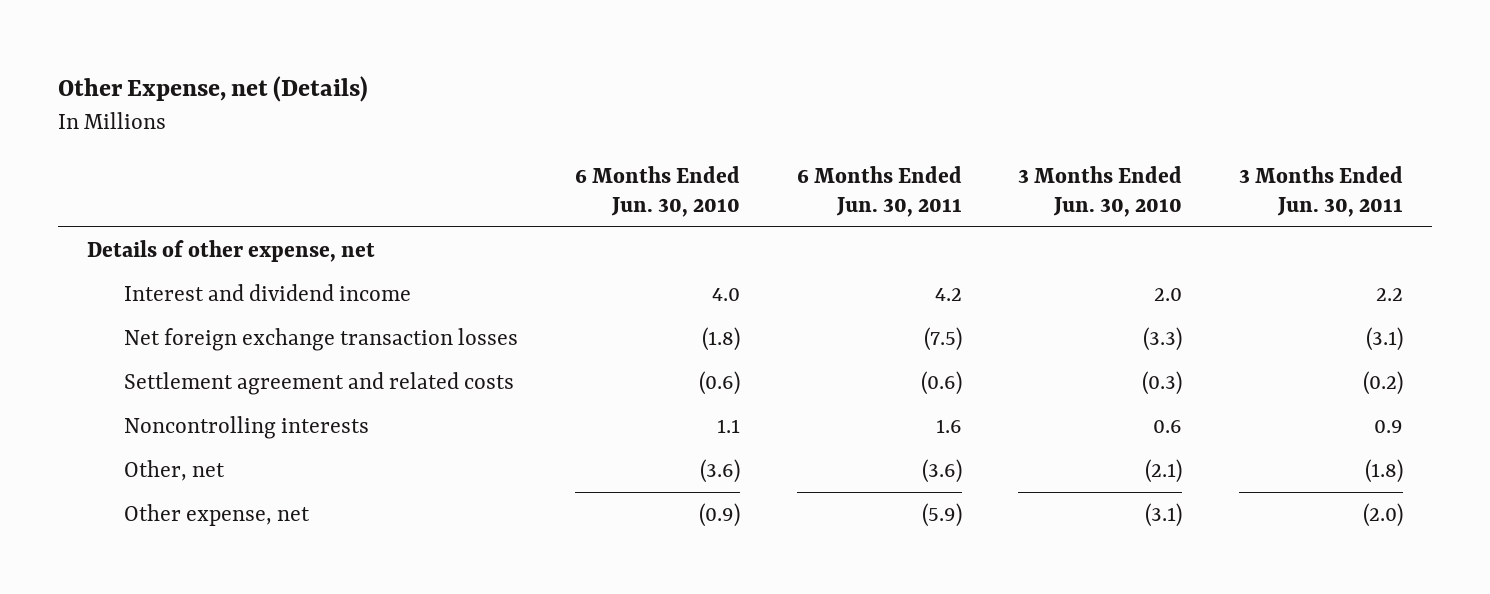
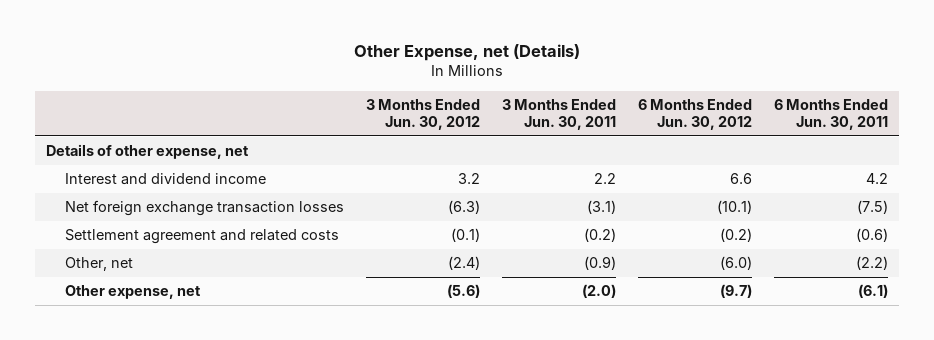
- | 6 Months Ended Jun. 30, 2010 | 6 Months Ended Jun. 30, 2011 | 3 Months Ended Jun. 30, 2010 | 3 Months Ended Jun. 30, 2011
+ | 3 Months Ended Jun. 30, 2012 | 3 Months Ended Jun. 30, 2011 | 6 Months Ended Jun. 30, 2012 | 6 Months Ended Jun. 30, 2011
- Noncontrolling interests | 1.1 | 1.6 | 0.6 | 0.9
- Other, net | (3.6) | (3.6) | (2.1) | (1.8)
- Other expense, net | (0.9) | (5.9) | (3.1) | (2.0)
+ Other, net | (2.4) | (0.9) | (6.0) | (2.2)
+ Other expense, net | (5.6) | (2.0) | (9.7) | (6.1)

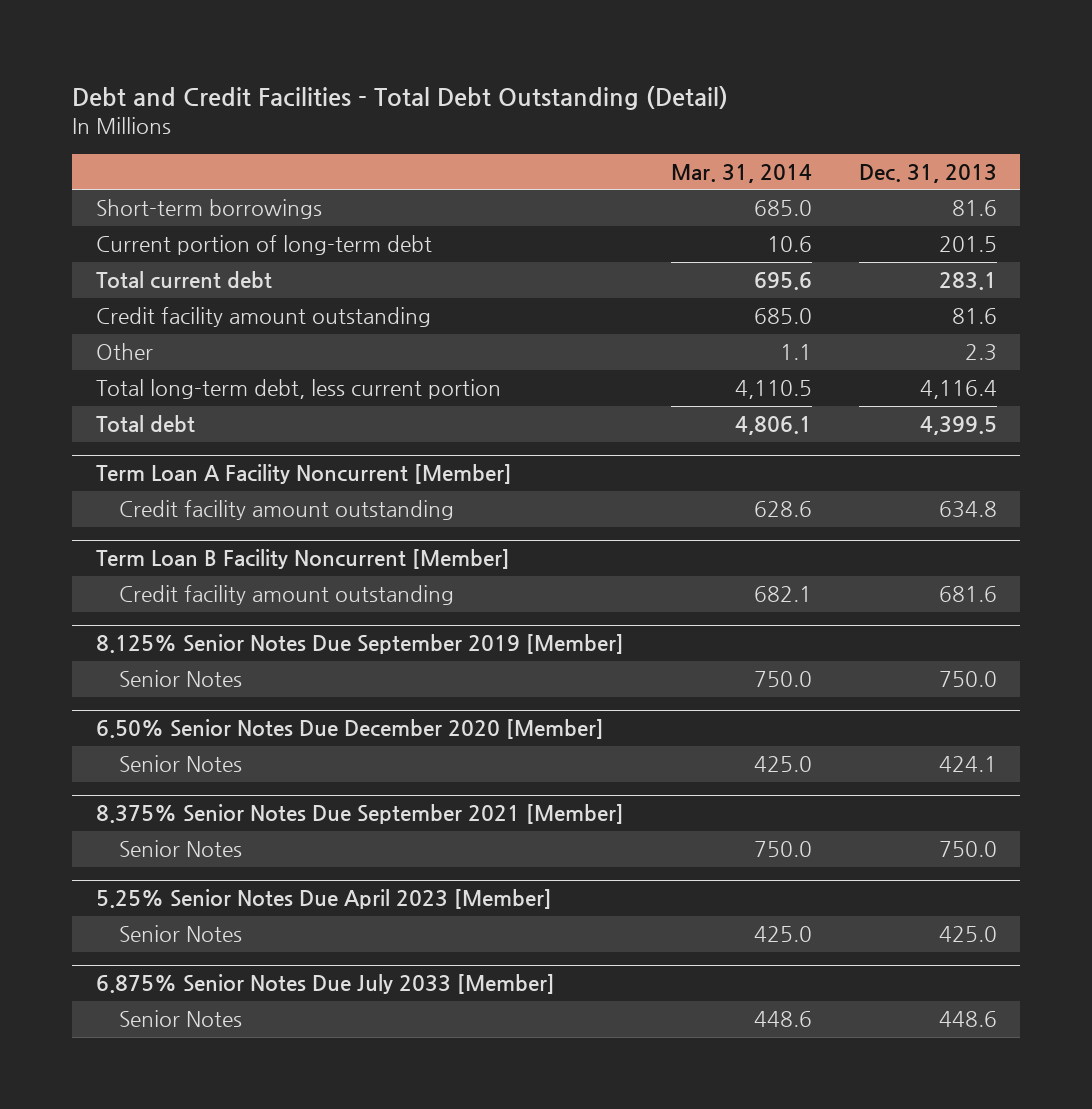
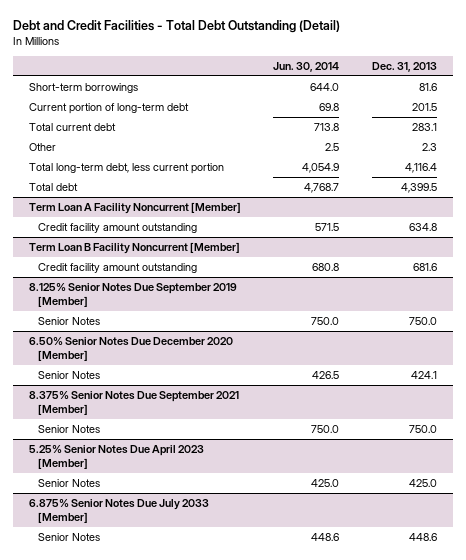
- | Mar. 31, 2014 | Dec. 31, 2013
+ | Jun. 30, 2014 | Dec. 31, 2013
- Credit facility amount outstanding | 685.0 | 81.6

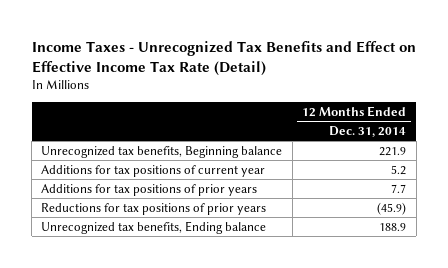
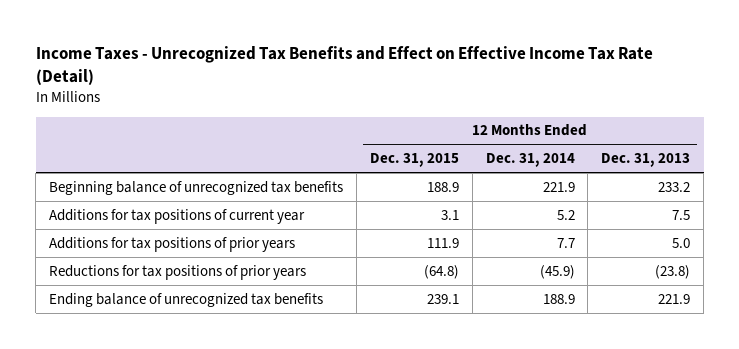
- | 12 Months Ended Dec. 31, 2014
+ | 12 Months Ended Dec. 31, 2015 | 12 Months Ended Dec. 31, 2014 | 12 Months Ended Dec. 31, 2013
- Unrecognized tax benefits, Beginning balance | 221.9
+ Beginning balance of unrecognized tax benefits | 188.9 | 221.9 | 233.2
- Unrecognized tax benefits, Ending balance | 188.9
+ Ending balance of unrecognized tax benefits | 239.1 | 188.9 | 221.9

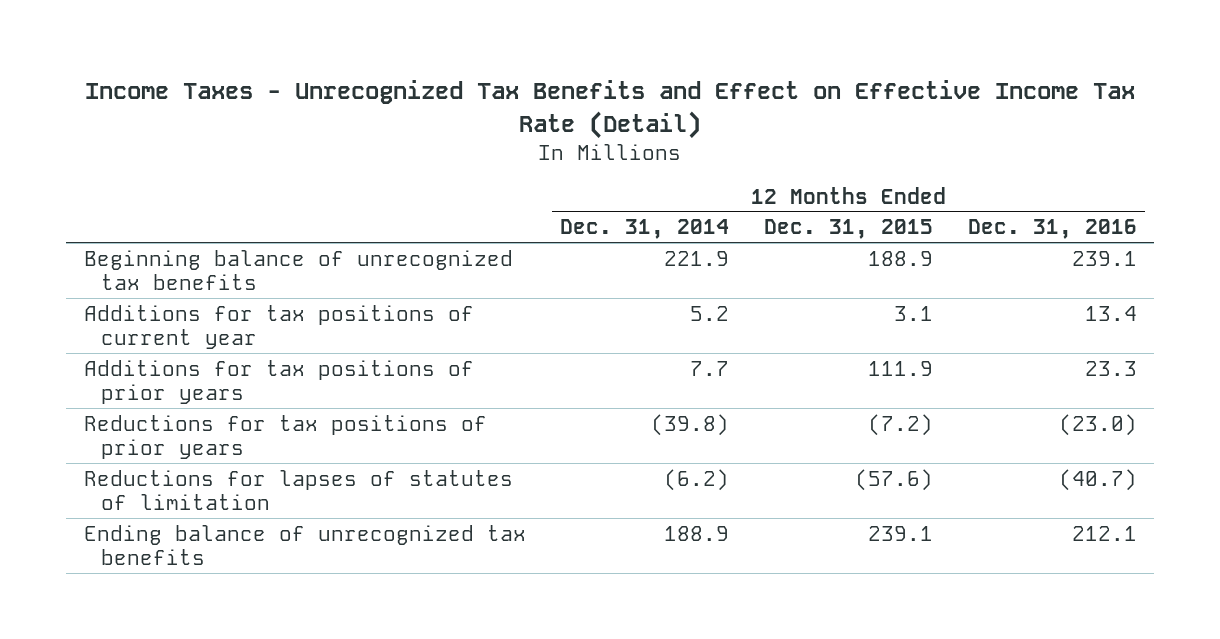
- | 12 Months Ended Dec. 31, 2015 | 12 Months Ended Dec. 31, 2014 | 12 Months Ended Dec. 31, 2013
+ | 12 Months Ended Dec. 31, 2014 | 12 Months Ended Dec. 31, 2015 | 12 Months Ended Dec. 31, 2016
- Reductions for tax positions of prior years | (64.8) | (45.9) | (23.8)
+ Reductions for tax positions of prior years | (39.8) | (7.2) | (23.0)
+ Reductions for lapses of statutes of limitation | (6.2) | (57.6) | (40.7)

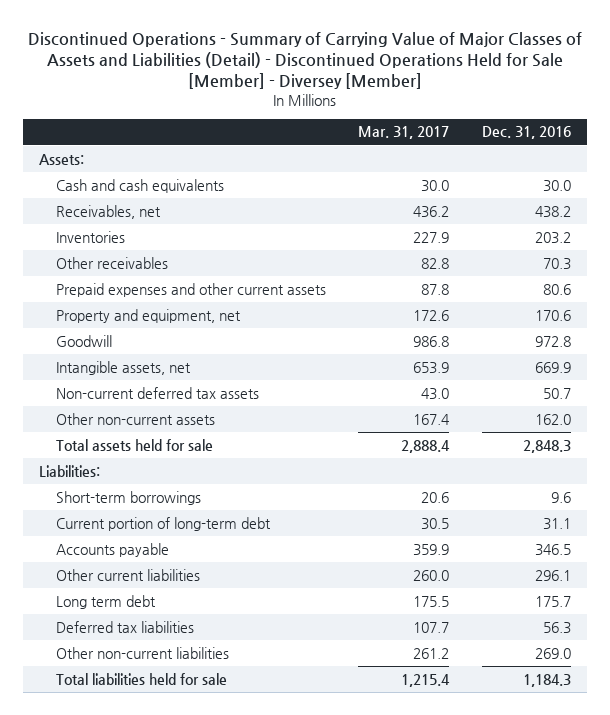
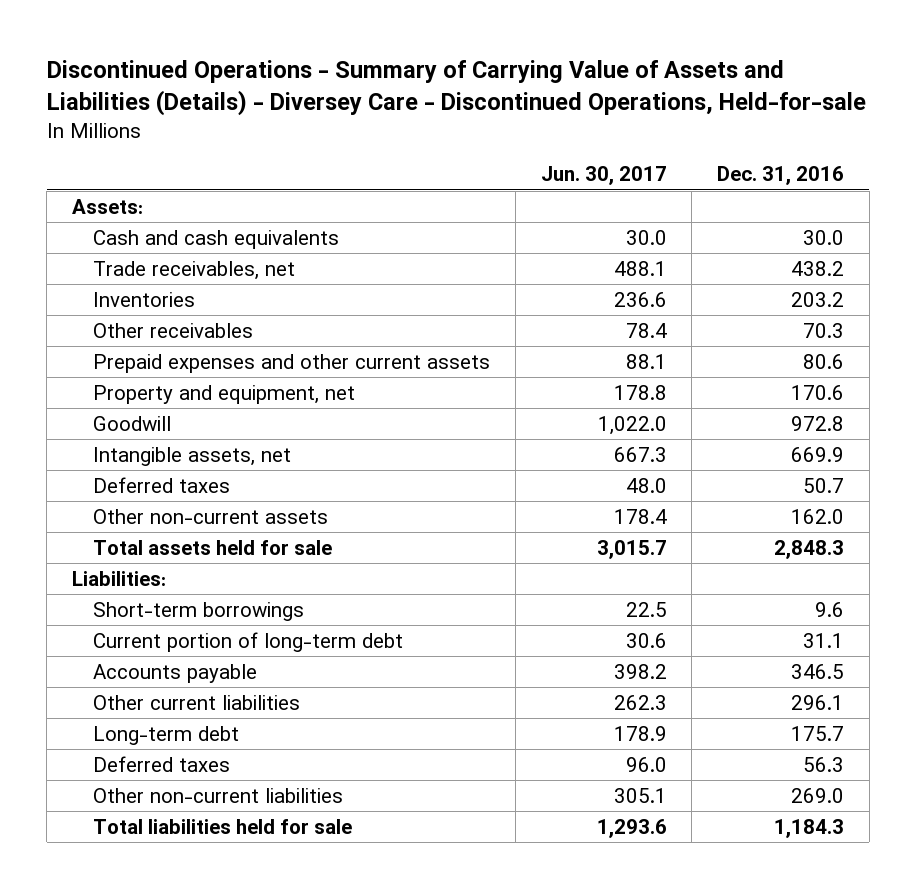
- Discontinued Operations - Summary of Carrying Value of Major Classes of Assets and Liabilities (Detail) - Discontinued Operations Held for Sale [Member] - Diversey [Member]
+ Discontinued Operations - Summary of Carrying Value of Assets and Liabilities (Details) - Diversey Care - Discontinued Operations, Held-for-sale
- | Mar. 31, 2017 | Dec. 31, 2016
+ | Jun. 30, 2017 | Dec. 31, 2016
- Receivables, net | 436.2 | 438.2
+ Trade receivables, net | 488.1 | 438.2
- Non-current deferred tax assets | 43.0 | 50.7
+ Deferred taxes | 48.0 | 50.7
- Long term debt | 175.5 | 175.7
- Deferred tax liabilities | 107.7 | 56.3
+ Long-term debt | 178.9 | 175.7
+ Deferred taxes | 96.0 | 56.3

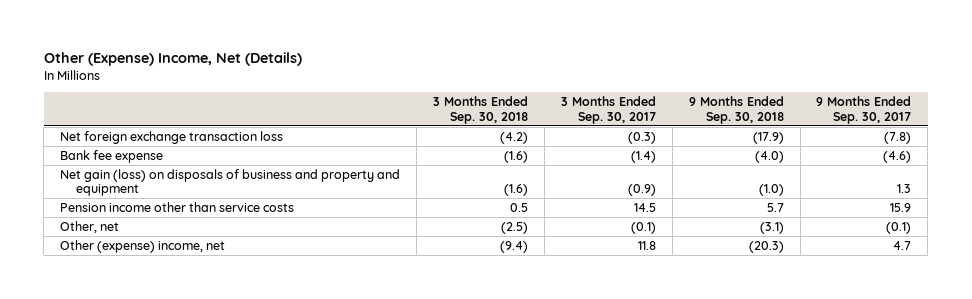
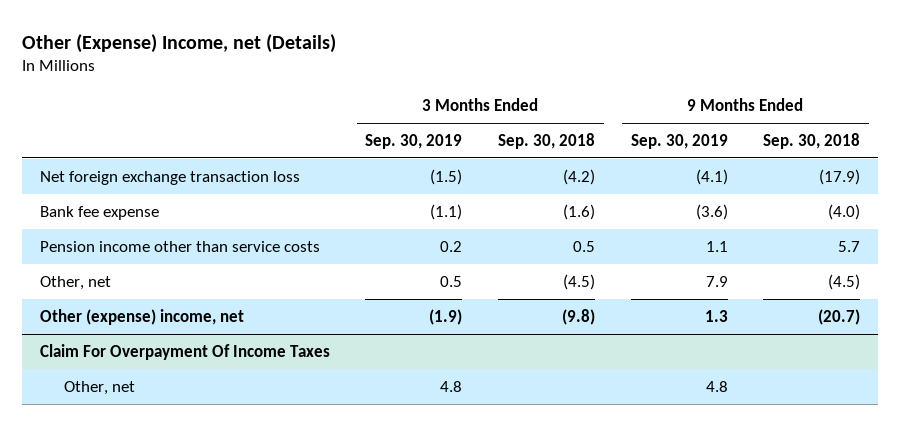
- Other (Expense) Income, Net (Details)
+ Other (Expense) Income, net (Details)
- | 3 Months Ended Sep. 30, 2018 | 3 Months Ended Sep. 30, 2017 | 9 Months Ended Sep. 30, 2018 | 9 Months Ended Sep. 30, 2017
+ | 3 Months Ended Sep. 30, 2019 | 3 Months Ended Sep. 30, 2018 | 9 Months Ended Sep. 30, 2019 | 9 Months Ended Sep. 30, 2018
- Net gain (loss) on disposals of business and property and equipment | (1.6) | (0.9) | (1.0) | 1.3
- Other, net | (2.5) | (0.1) | (3.1) | (0.1)
- Other (expense) income, net | (9.4) | 11.8 | (20.3) | 4.7
+ Other, net | 0.5 | (4.5) | 7.9 | (4.5)
+ Other (expense) income, net | (1.9) | (9.8) | 1.3 | (20.7)
+ Claim For Overpayment Of Income Taxes
+ Other, net | 4.8 | | 4.8 |

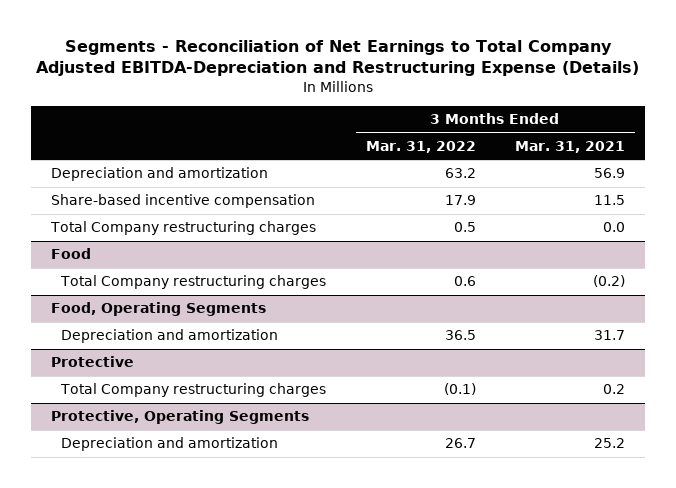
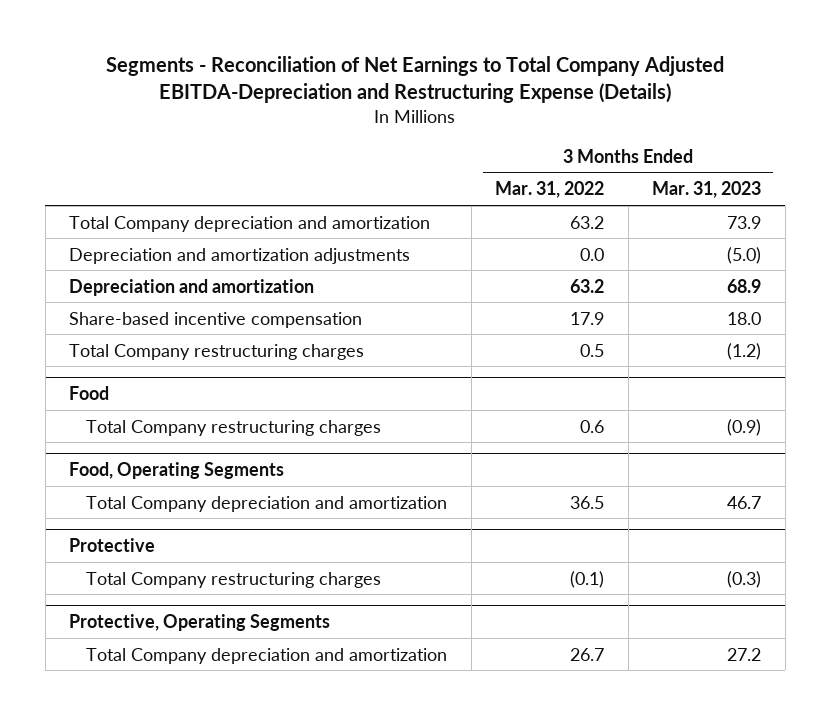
- | 3 Months Ended Mar. 31, 2022 | 3 Months Ended Mar. 31, 2021
+ | 3 Months Ended Mar. 31, 2022 | 3 Months Ended Mar. 31, 2023
+ Total Company depreciation and amortization | 63.2 | 73.9
+ Depreciation and amortization adjustments | 0.0 | (5.0)
@ Food, Operating Segments
- Depreciation and amortization | 36.5 | 31.7
+ Total Company depreciation and amortization | 36.5 | 46.7
@ Protective, Operating Segments
- Depreciation and amortization | 26.7 | 25.2
+ Total Company depreciation and amortization | 26.7 | 27.2

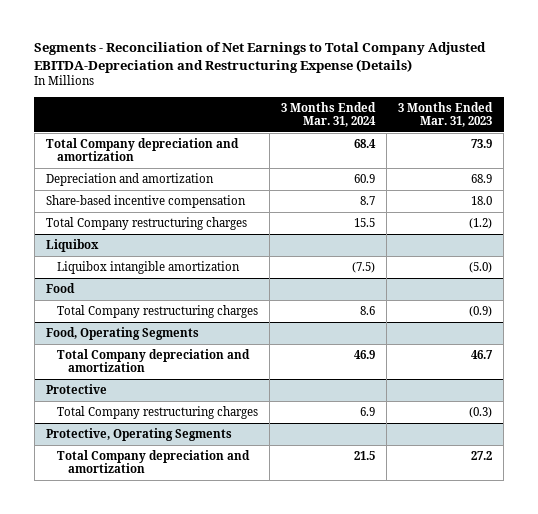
- | 3 Months Ended Mar. 31, 2022 | 3 Months Ended Mar. 31, 2023
+ | 3 Months Ended Mar. 31, 2024 | 3 Months Ended Mar. 31, 2023
- Depreciation and amortization adjustments | 0.0 | (5.0)
+ Liquibox
+ Liquibox intangible amortization | (7.5) | (5.0)

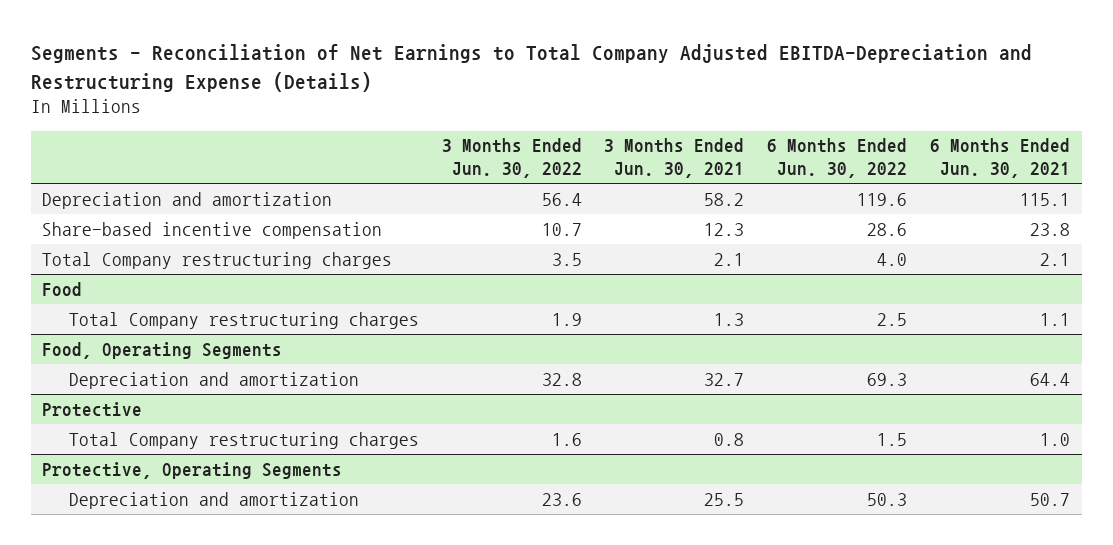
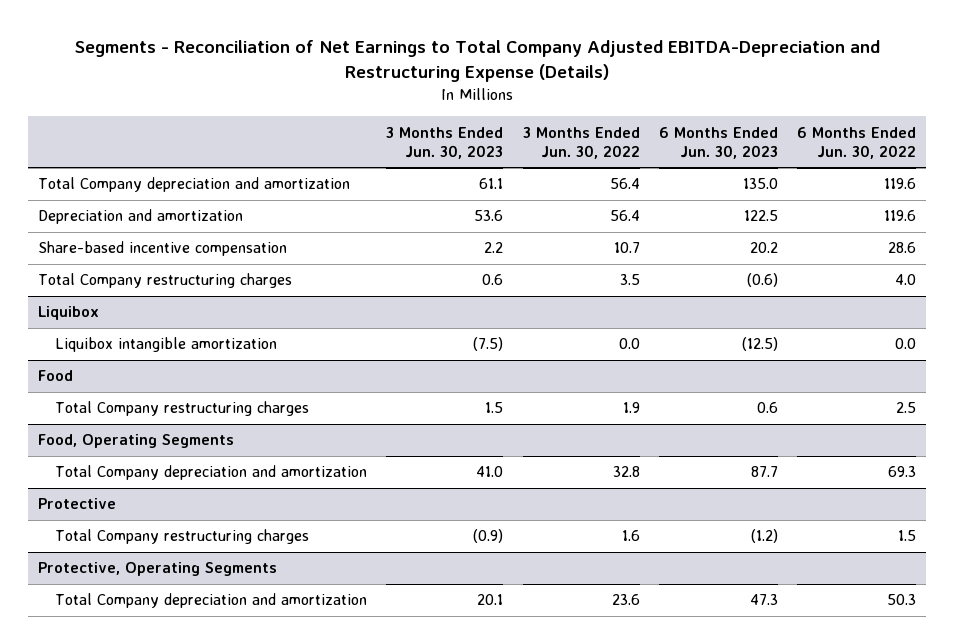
- | 3 Months Ended Jun. 30, 2022 | 3 Months Ended Jun. 30, 2021 | 6 Months Ended Jun. 30, 2022 | 6 Months Ended Jun. 30, 2021
+ | 3 Months Ended Jun. 30, 2023 | 3 Months Ended Jun. 30, 2022 | 6 Months Ended Jun. 30, 2023 | 6 Months Ended Jun. 30, 2022
+ Total Company depreciation and amortization | 61.1 | 56.4 | 135.0 | 119.6
+ Liquibox
+ Liquibox intangible amortization | (7.5) | 0.0 | (12.5) | 0.0
@ Food, Operating Segments
- Depreciation and amortization | 32.8 | 32.7 | 69.3 | 64.4
+ Total Company depreciation and amortization | 41.0 | 32.8 | 87.7 | 69.3
@ Protective, Operating Segments
- Depreciation and amortization | 23.6 | 25.5 | 50.3 | 50.7
+ Total Company depreciation and amortization | 20.1 | 23.6 | 47.3 | 50.3

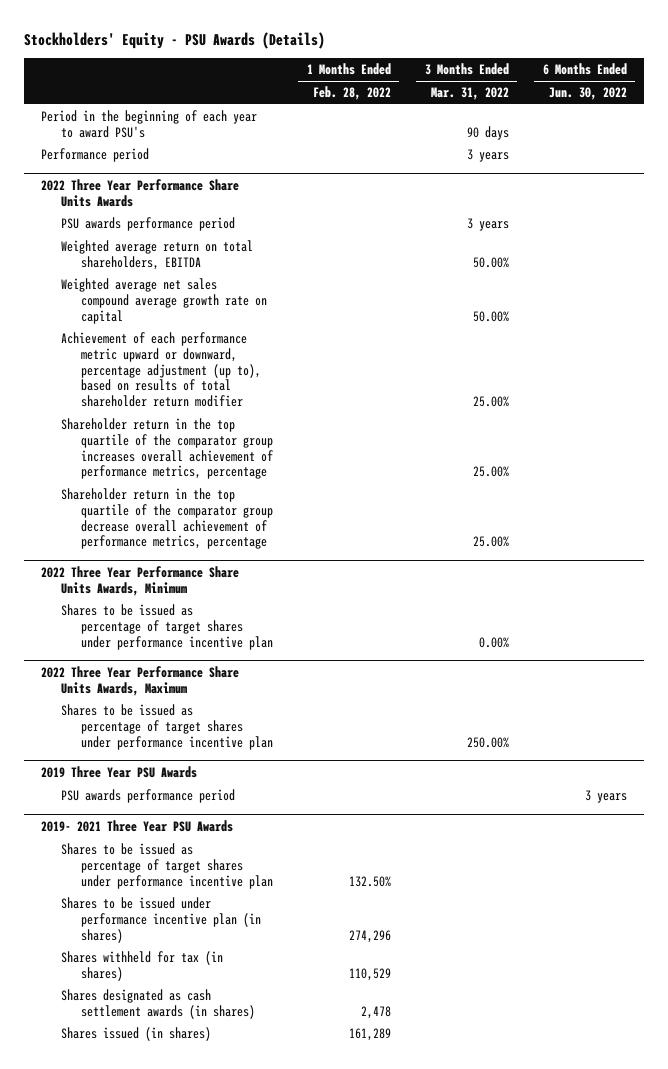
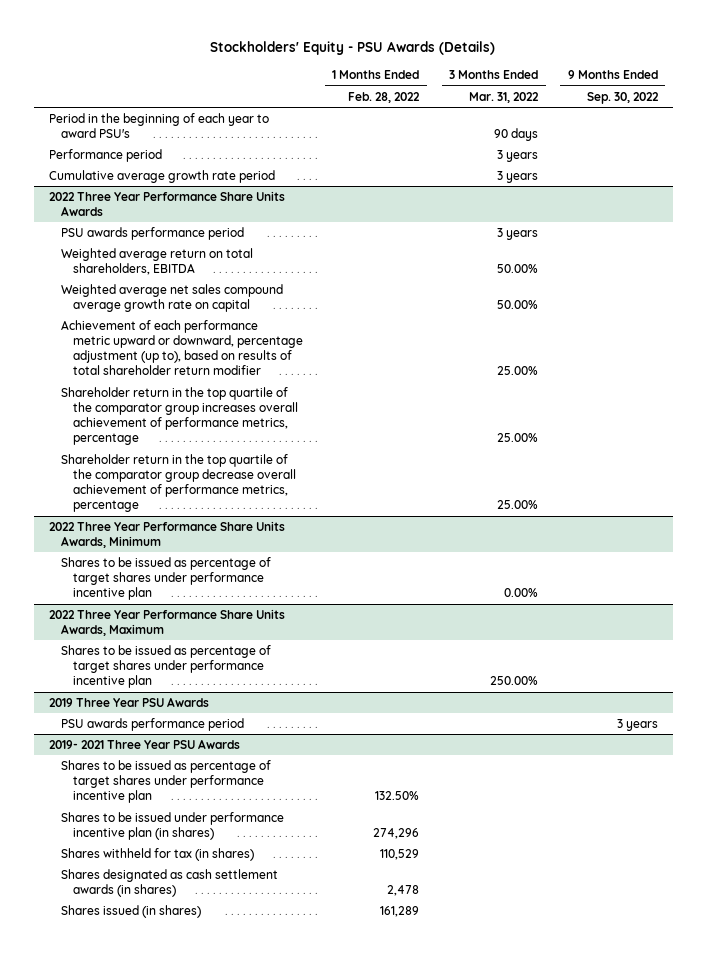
- | 1 Months Ended Feb. 28, 2022 | 3 Months Ended Mar. 31, 2022 | 6 Months Ended Jun. 30, 2022
+ | 1 Months Ended Feb. 28, 2022 | 3 Months Ended Mar. 31, 2022 | 9 Months Ended Sep. 30, 2022
+ Cumulative average growth rate period | | 3 years |

